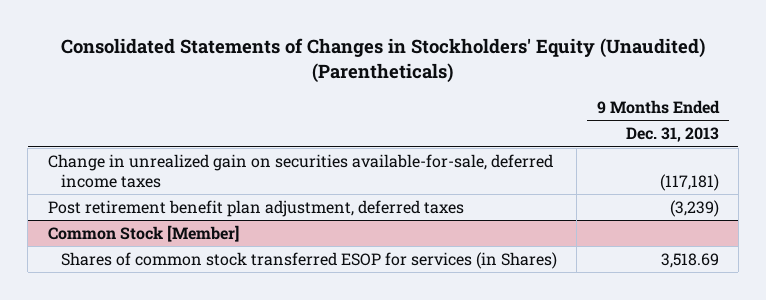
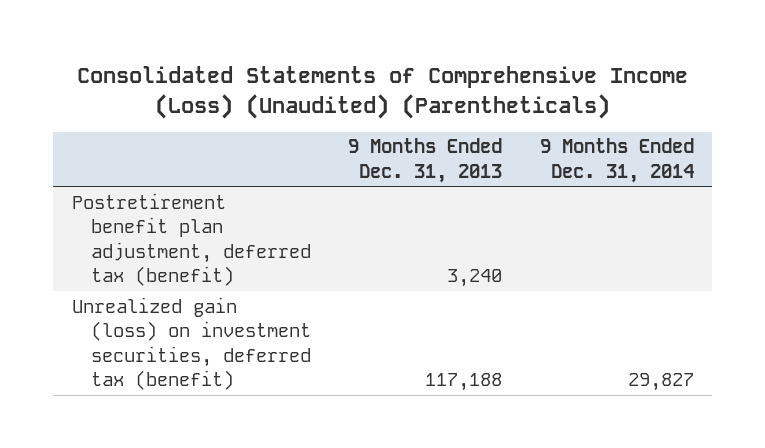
- Consolidated Statements of Changes in Stockholders' Equity (Unaudited) (Parentheticals)
+ Consolidated Statements of Comprehensive Income (Loss) (Unaudited) (Parentheticals)
- | 9 Months Ended Dec. 31, 2013
+ | 9 Months Ended Dec. 31, 2013 | 9 Months Ended Dec. 31, 2014
- Change in unrealized gain on securities available-for-sale, deferred income taxes | (117,181)
- Post retirement benefit plan adjustment, deferred taxes | (3,239)
- Common Stock [Member]
- Shares of common stock transferred ESOP for services (in Shares) | 3,518.69
+ Postretirement benefit plan adjustment, deferred tax (benefit) | 3,240 |
+ Unrealized gain (loss) on investment securities, deferred tax (benefit) | 117,188 | 29,827

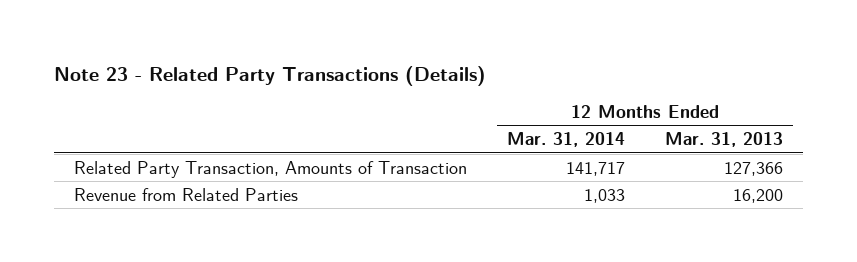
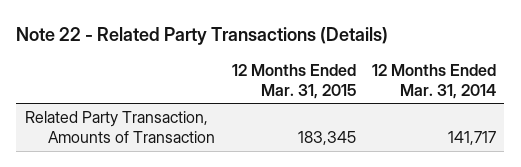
- Note 23 - Related Party Transactions (Details)
+ Note 22 - Related Party Transactions (Details)
- | 12 Months Ended Mar. 31, 2014 | 12 Months Ended Mar. 31, 2013
+ | 12 Months Ended Mar. 31, 2015 | 12 Months Ended Mar. 31, 2014
- Revenue from Related Parties | 1,033 | 16,200

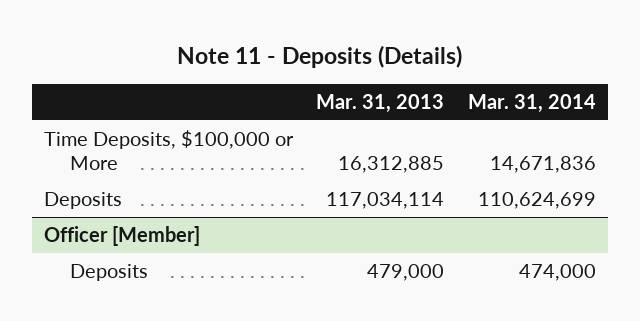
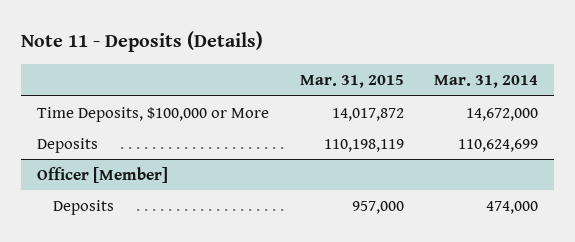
- | Mar. 31, 2013 | Mar. 31, 2014
+ | Mar. 31, 2015 | Mar. 31, 2014
- Time Deposits, $100,000 or More | 16,312,885 | 14,671,836
+ Time Deposits, $100,000 or More | 14,017,872 | 14,672,000

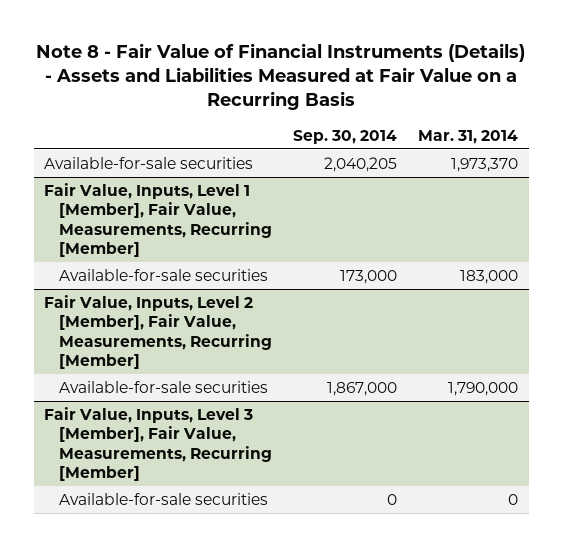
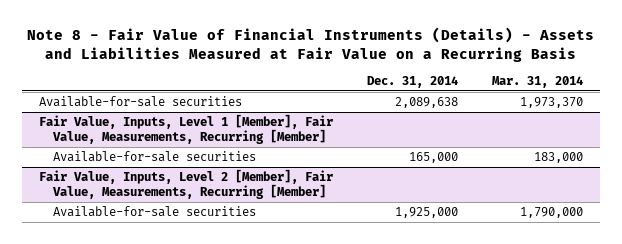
- | Sep. 30, 2014 | Mar. 31, 2014
+ | Dec. 31, 2014 | Mar. 31, 2014
- Fair Value, Inputs, Level 3 [Member], Fair Value, Measurements, Recurring [Member]
- Available-for-sale securities | 0 | 0

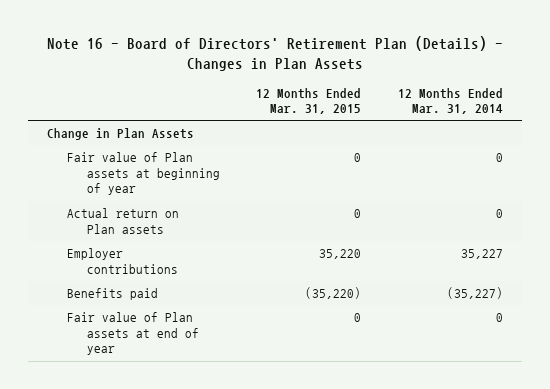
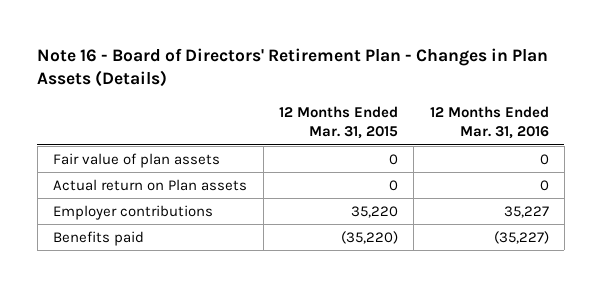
- Note 16 - Board of Directors' Retirement Plan (Details) - Changes in Plan Assets
+ Note 16 - Board of Directors' Retirement Plan - Changes in Plan Assets (Details)
- | 12 Months Ended Mar. 31, 2015 | 12 Months Ended Mar. 31, 2014
+ | 12 Months Ended Mar. 31, 2015 | 12 Months Ended Mar. 31, 2016
- Change in Plan Assets
- Fair value of Plan assets at beginning of year | 0 | 0
+ Fair value of plan assets | 0 | 0
- Fair value of Plan assets at end of year | 0 | 0

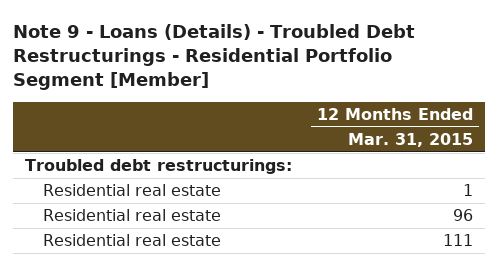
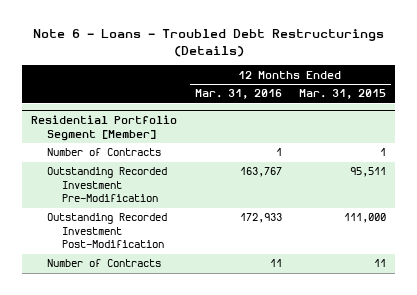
- Note 9 - Loans (Details) - Troubled Debt Restructurings - Residential Portfolio Segment [Member]
+ Note 6 - Loans - Troubled Debt Restructurings (Details)
- | 12 Months Ended Mar. 31, 2015
+ | 12 Months Ended Mar. 31, 2016 | 12 Months Ended Mar. 31, 2015
- Troubled debt restructurings:
- Residential real estate | 1
- Residential real estate | 96
- Residential real estate | 111
+ Residential Portfolio Segment [Member]
+ Number of Contracts | 1 | 1
+ Outstanding Recorded Investment Pre-Modification | 163,767 | 95,511
+ Outstanding Recorded Investment Post-Modification | 172,933 | 111,000
+ Number of Contracts | 11 | 11

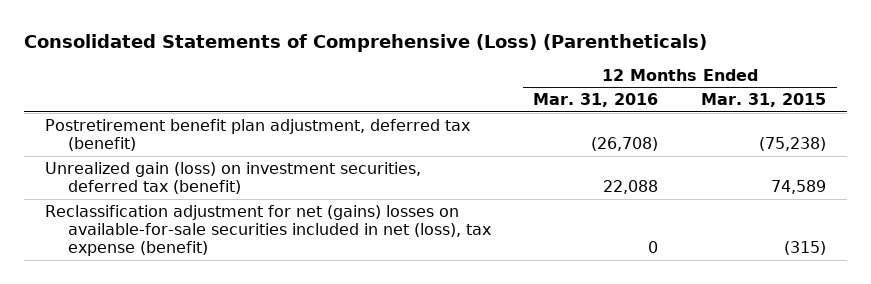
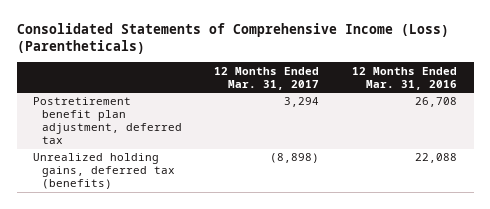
- Consolidated Statements of Comprehensive (Loss) (Parentheticals)
+ Consolidated Statements of Comprehensive Income (Loss) (Parentheticals)
- | 12 Months Ended Mar. 31, 2016 | 12 Months Ended Mar. 31, 2015
+ | 12 Months Ended Mar. 31, 2017 | 12 Months Ended Mar. 31, 2016
- Postretirement benefit plan adjustment, deferred tax (benefit) | (26,708) | (75,238)
- Unrealized gain (loss) on investment securities, deferred tax (benefit) | 22,088 | 74,589
- Reclassification adjustment for net (gains) losses on available-for-sale securities included in net (loss), tax expense (benefit) | 0 | (315)
+ Postretirement benefit plan adjustment, deferred tax | 3,294 | 26,708
+ Unrealized holding gains, deferred tax (benefits) | (8,898) | 22,088

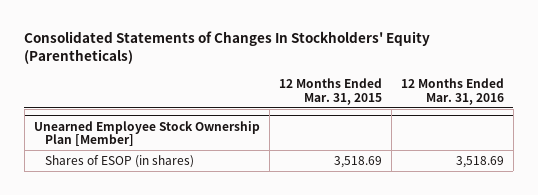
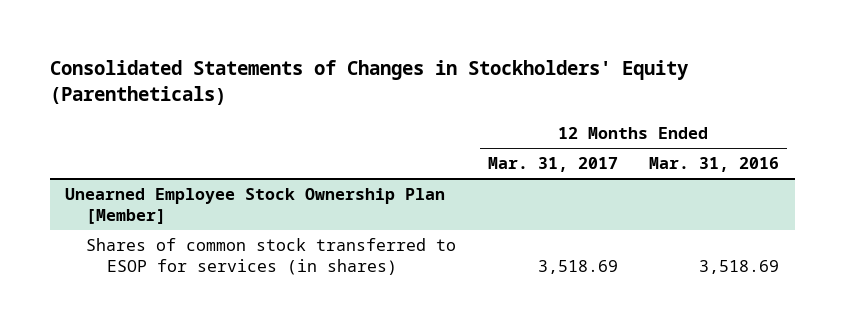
- Consolidated Statements of Changes In Stockholders' Equity (Parentheticals)
+ Consolidated Statements of Changes in Stockholders' Equity (Parentheticals)
- | 12 Months Ended Mar. 31, 2015 | 12 Months Ended Mar. 31, 2016
+ | 12 Months Ended Mar. 31, 2017 | 12 Months Ended Mar. 31, 2016
@ Unearned Employee Stock Ownership Plan [Member]
- Shares of ESOP (in shares) | 3,518.69 | 3,518.69
+ Shares of common stock transferred to ESOP for services (in shares) | 3,518.69 | 3,518.69

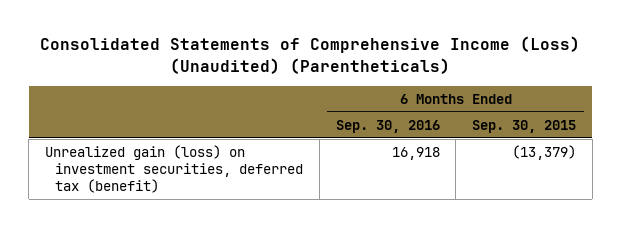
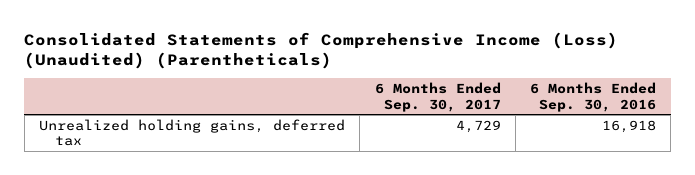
- | 6 Months Ended Sep. 30, 2016 | 6 Months Ended Sep. 30, 2015
+ | 6 Months Ended Sep. 30, 2017 | 6 Months Ended Sep. 30, 2016
- Unrealized gain (loss) on investment securities, deferred tax (benefit) | 16,918 | (13,379)
+ Unrealized holding gains, deferred tax | 4,729 | 16,918

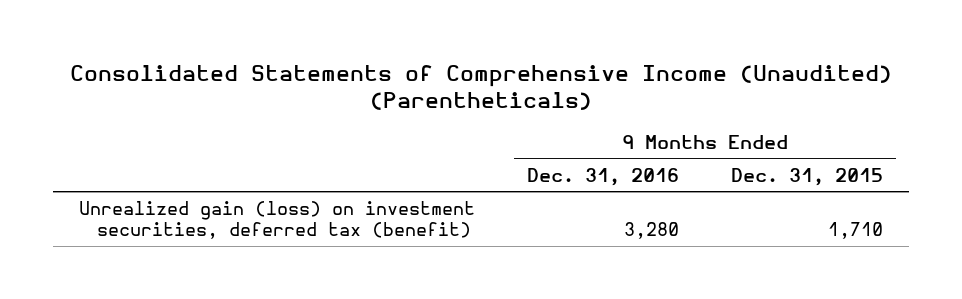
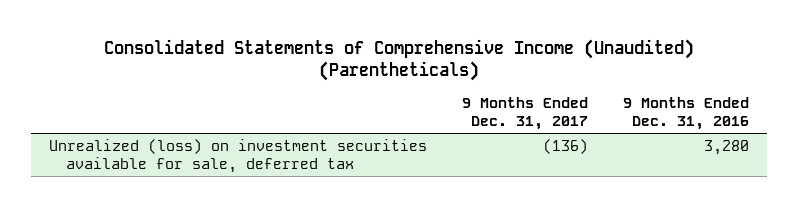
- | 9 Months Ended Dec. 31, 2016 | 9 Months Ended Dec. 31, 2015
+ | 9 Months Ended Dec. 31, 2017 | 9 Months Ended Dec. 31, 2016
- Unrealized gain (loss) on investment securities, deferred tax (benefit) | 3,280 | 1,710
+ Unrealized (loss) on investment securities available for sale, deferred tax | (136) | 3,280

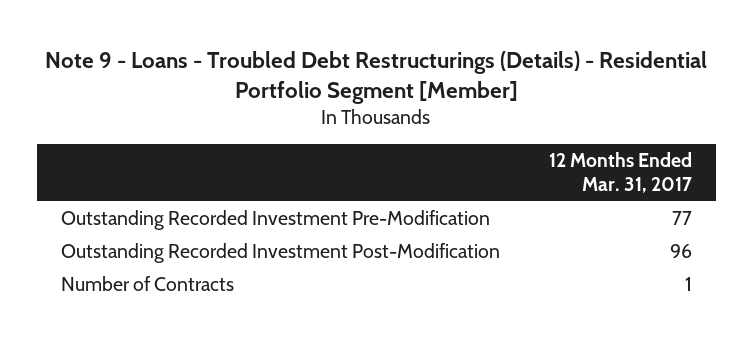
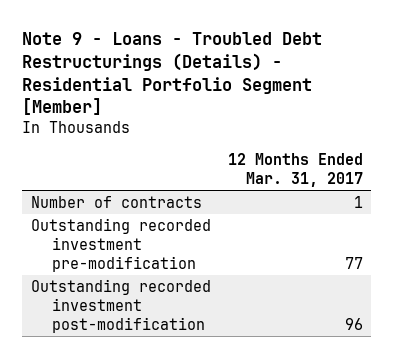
- Outstanding Recorded Investment Pre-Modification | 77
- Outstanding Recorded Investment Post-Modification | 96
- Number of Contracts | 1
+ Number of contracts | 1
+ Outstanding recorded investment pre-modification | 77
+ Outstanding recorded investment post-modification | 96

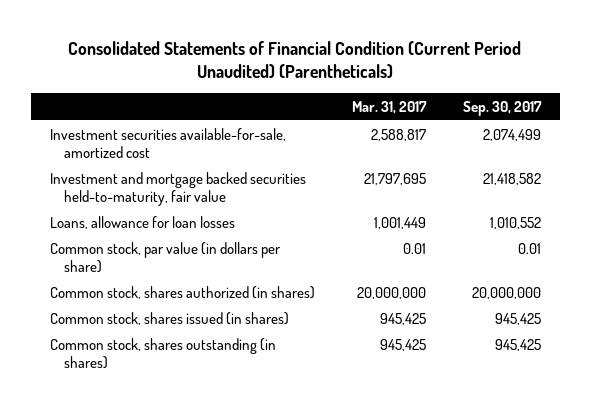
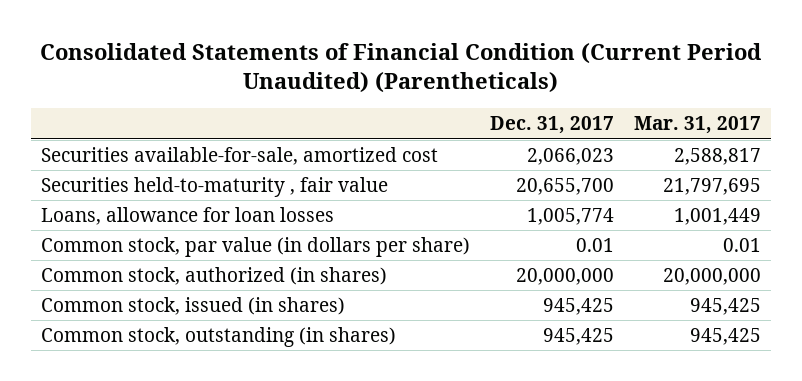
- | Mar. 31, 2017 | Sep. 30, 2017
+ | Dec. 31, 2017 | Mar. 31, 2017
- Investment securities available-for-sale, amortized cost | 2,588,817 | 2,074,499
- Investment and mortgage backed securities held-to-maturity, fair value | 21,797,695 | 21,418,582
+ Securities available-for-sale, amortized cost | 2,066,023 | 2,588,817
+ Securities held-to-maturity , fair value | 20,655,700 | 21,797,695
- Common stock, shares authorized (in shares) | 20,000,000 | 20,000,000
- Common stock, shares issued (in shares) | 945,425 | 945,425
- Common stock, shares outstanding (in shares) | 945,425 | 945,425
+ Common stock, authorized (in shares) | 20,000,000 | 20,000,000
+ Common stock, issued (in shares) | 945,425 | 945,425
+ Common stock, outstanding (in shares) | 945,425 | 945,425

